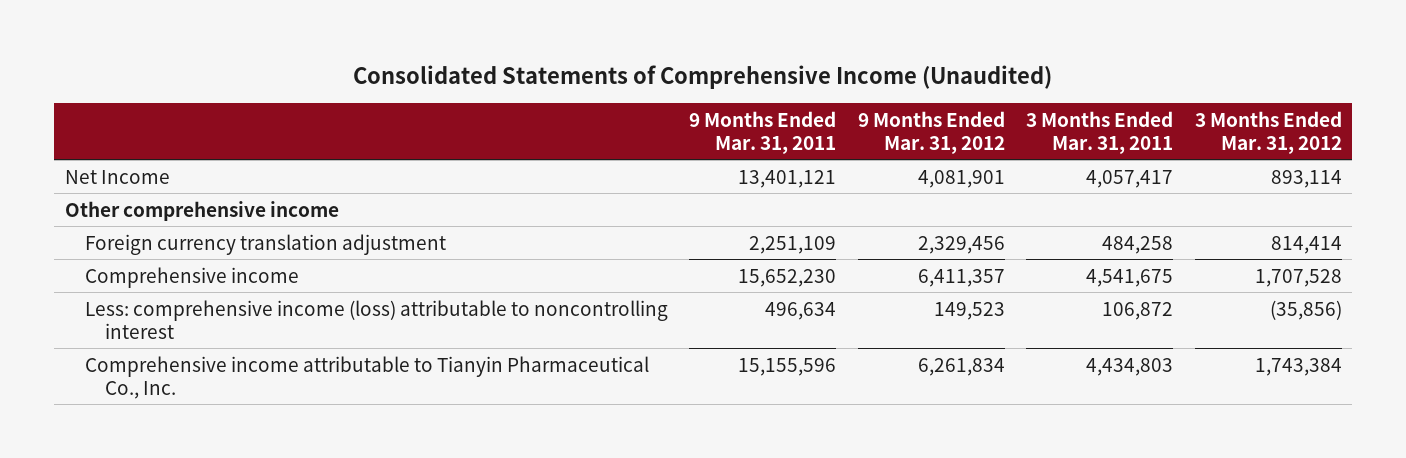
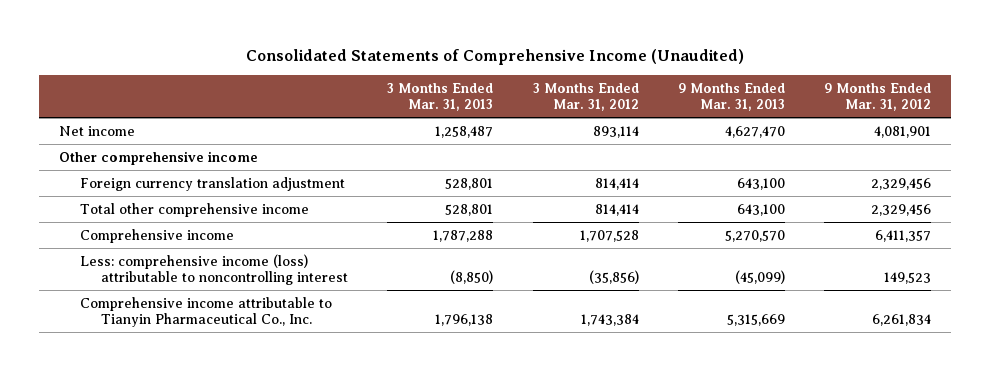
- | 9 Months Ended Mar. 31, 2011 | 9 Months Ended Mar. 31, 2012 | 3 Months Ended Mar. 31, 2011 | 3 Months Ended Mar. 31, 2012
+ | 3 Months Ended Mar. 31, 2013 | 3 Months Ended Mar. 31, 2012 | 9 Months Ended Mar. 31, 2013 | 9 Months Ended Mar. 31, 2012
- Net Income | 13,401,121 | 4,081,901 | 4,057,417 | 893,114
+ Net income | 1,258,487 | 893,114 | 4,627,470 | 4,081,901
+ Total other comprehensive income | 528,801 | 814,414 | 643,100 | 2,329,456

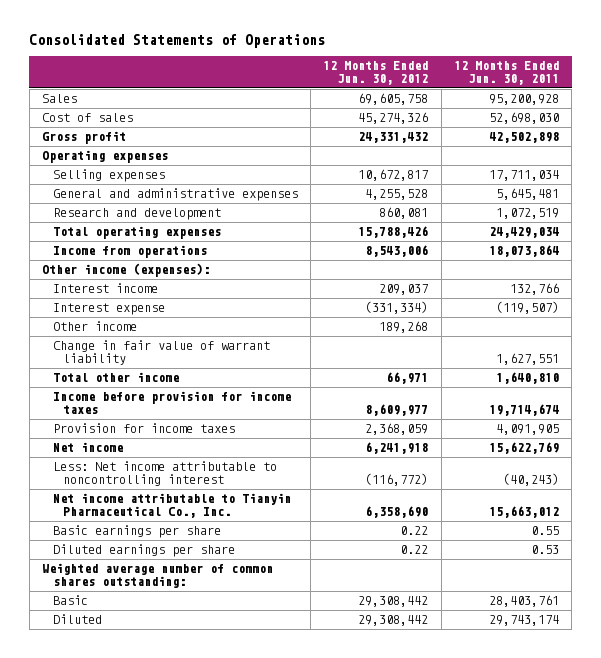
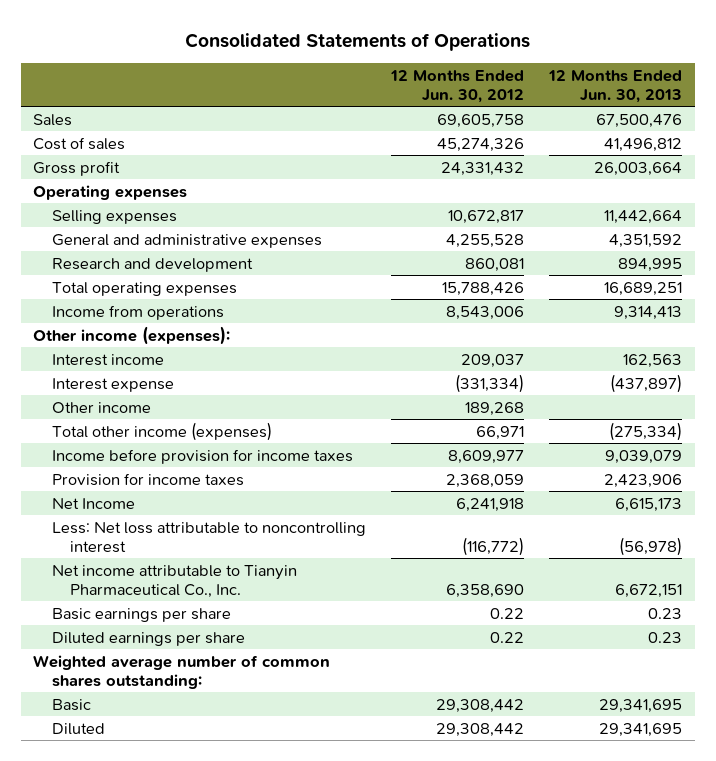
- | 12 Months Ended Jun. 30, 2012 | 12 Months Ended Jun. 30, 2011
+ | 12 Months Ended Jun. 30, 2012 | 12 Months Ended Jun. 30, 2013
- Change in fair value of warrant liability | | 1,627,551
- Total other income | 66,971 | 1,640,810
+ Total other income (expenses) | 66,971 | (275,334)
- Net income | 6,241,918 | 15,622,769
- Less: Net income attributable to noncontrolling interest | (116,772) | (40,243)
+ Net Income | 6,241,918 | 6,615,173
+ Less: Net loss attributable to noncontrolling interest | (116,772) | (56,978)

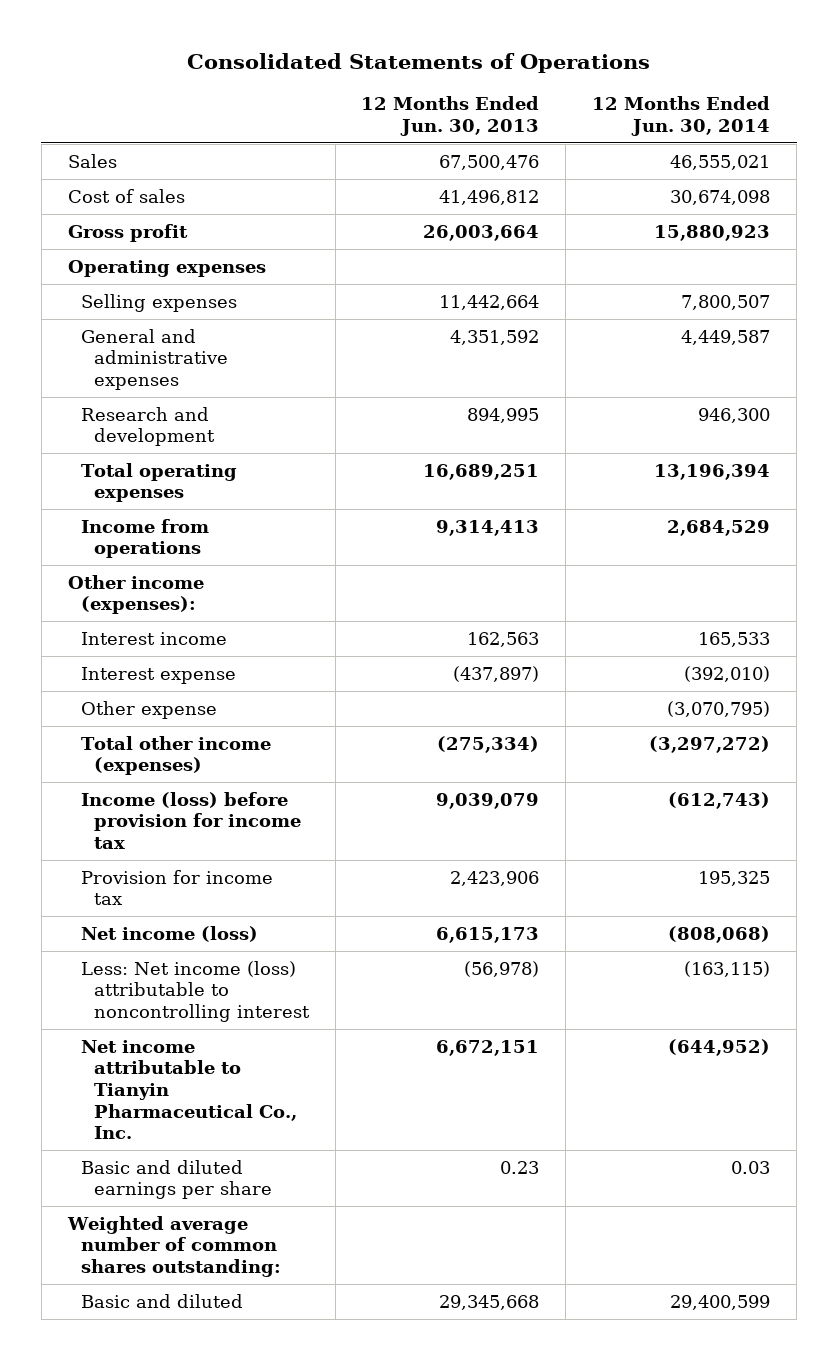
- | 12 Months Ended Jun. 30, 2012 | 12 Months Ended Jun. 30, 2013
+ | 12 Months Ended Jun. 30, 2013 | 12 Months Ended Jun. 30, 2014
- Other income | 189,268 |
+ Other expense | | (3,070,795)
- Income before provision for income taxes | 8,609,977 | 9,039,079
- Provision for income taxes | 2,368,059 | 2,423,906
- Net Income | 6,241,918 | 6,615,173
- Less: Net loss attributable to noncontrolling interest | (116,772) | (56,978)
+ Income (loss) before provision for income tax | 9,039,079 | (612,743)
+ Provision for income tax | 2,423,906 | 195,325
+ Net income (loss) | 6,615,173 | (808,068)
+ Less: Net income (loss) attributable to noncontrolling interest | (56,978) | (163,115)
- Basic earnings per share | 0.22 | 0.23
- Diluted earnings per share | 0.22 | 0.23
+ Basic and diluted earnings per share | 0.23 | 0.03
- Basic | 29,308,442 | 29,341,695
- Diluted | 29,308,442 | 29,341,695
+ Basic and diluted | 29,345,668 | 29,400,599

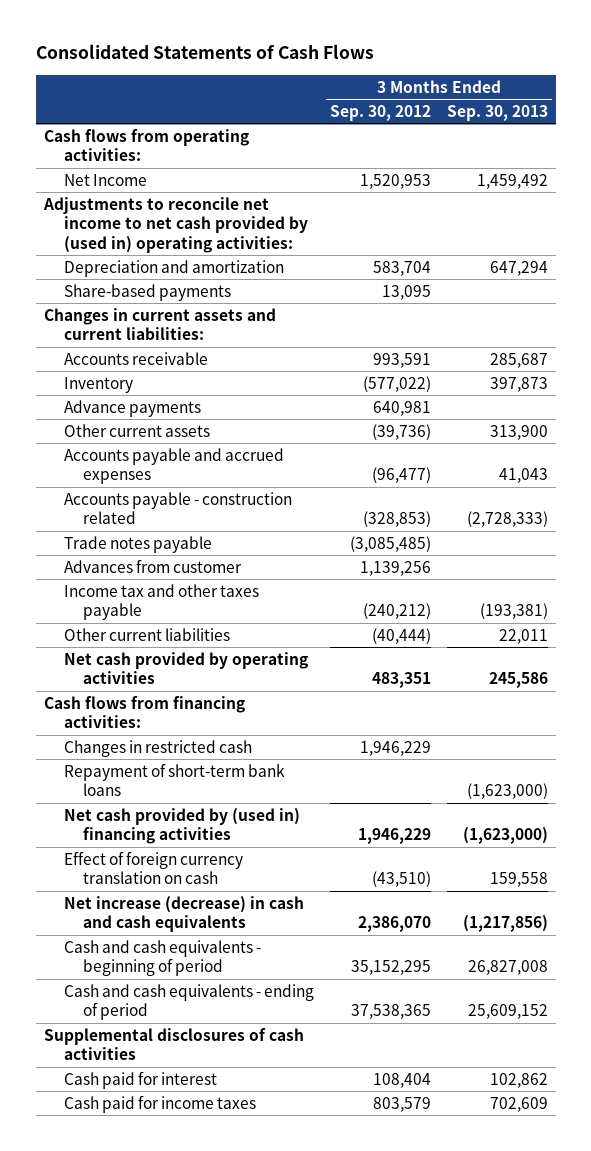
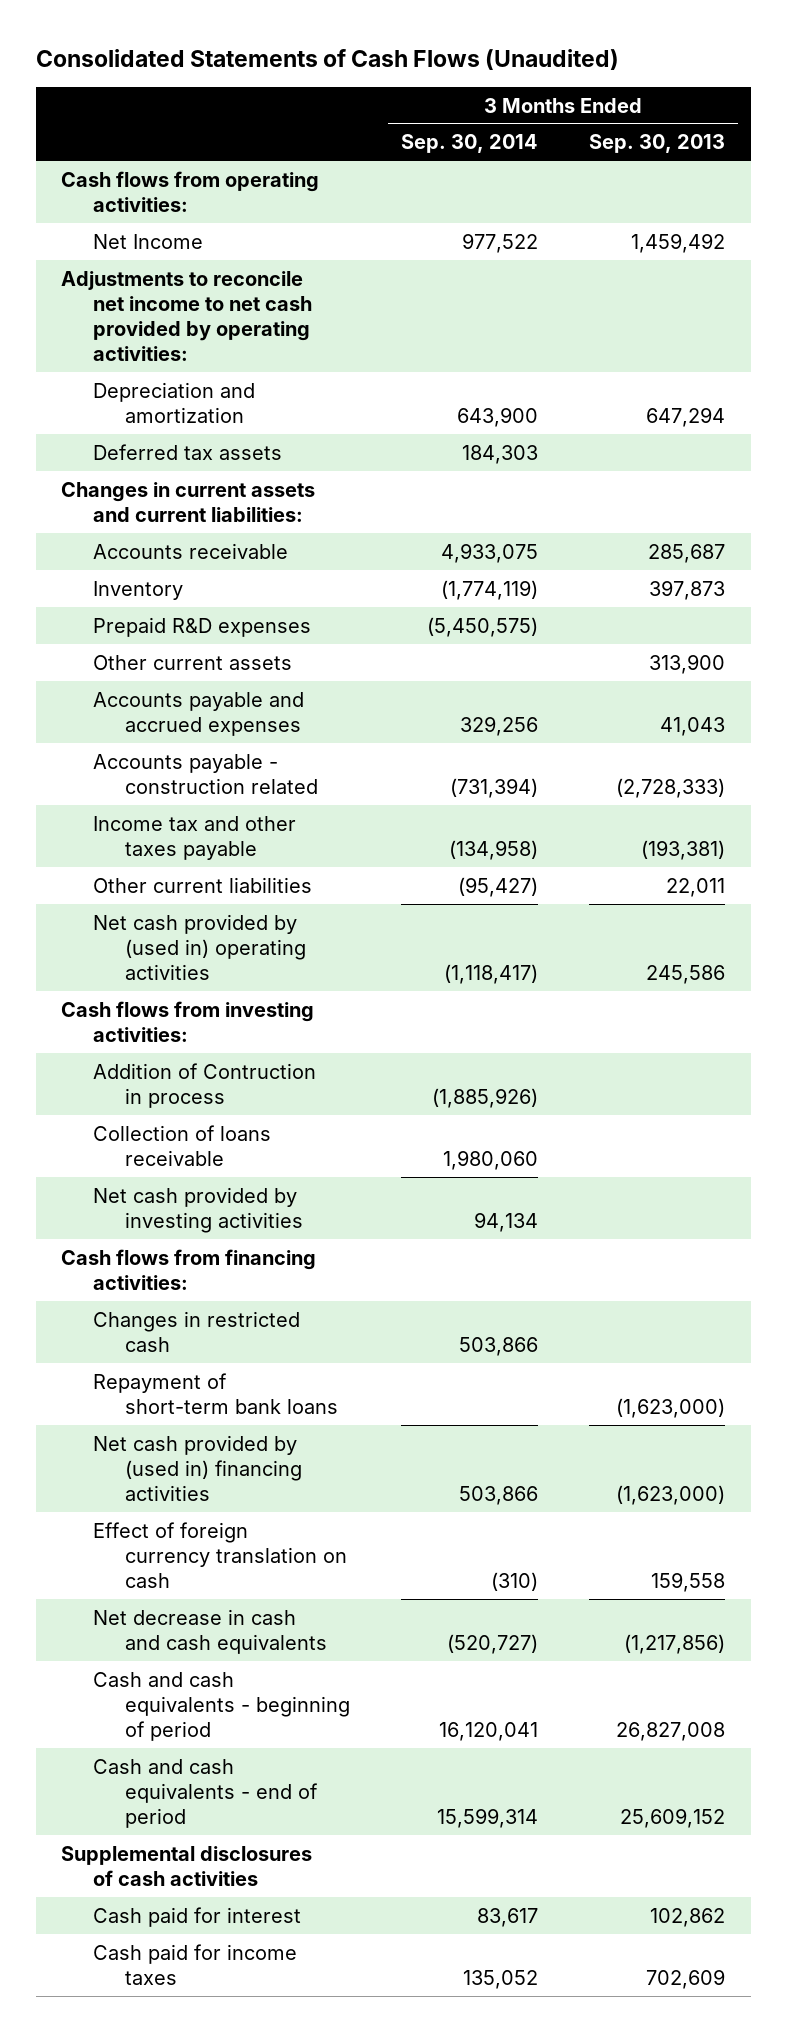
- Consolidated Statements of Cash Flows
+ Consolidated Statements of Cash Flows (Unaudited)
- | 3 Months Ended Sep. 30, 2012 | 3 Months Ended Sep. 30, 2013
+ | 3 Months Ended Sep. 30, 2014 | 3 Months Ended Sep. 30, 2013
- Adjustments to reconcile net income to net cash provided by (used in) operating activities:
+ Adjustments to reconcile net income to net cash provided by operating activities:
- Share-based payments | 13,095 |
+ Deferred tax assets | 184,303 |
- Advance payments | 640,981 |
+ Prepaid R&D expenses | (5,450,575) |
- Trade notes payable | (3,085,485) |
- Advances from customer | 1,139,256 |
- Net cash provided by operating activities | 483,351 | 245,586
+ Net cash provided by (used in) operating activities | (1,118,417) | 245,586
+ Cash flows from investing activities:
+ Addition of Contruction in process | (1,885,926) |
+ Collection of loans receivable | 1,980,060 |
+ Net cash provided by investing activities | 94,134 |
- Net increase (decrease) in cash and cash equivalents | 2,386,070 | (1,217,856)
+ Net decrease in cash and cash equivalents | (520,727) | (1,217,856)
- Cash and cash equivalents - ending of period | 37,538,365 | 25,609,152
+ Cash and cash equivalents - end of period | 15,599,314 | 25,609,152

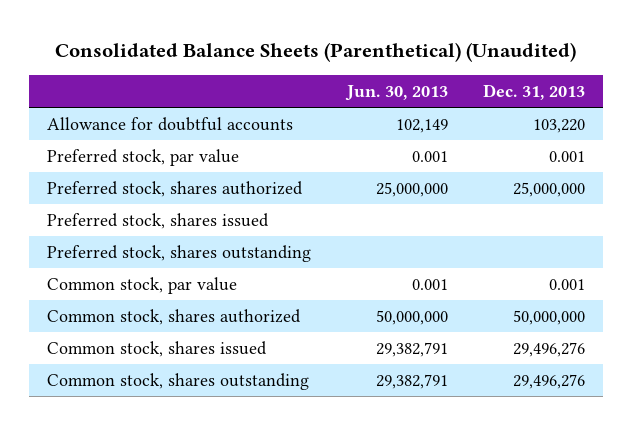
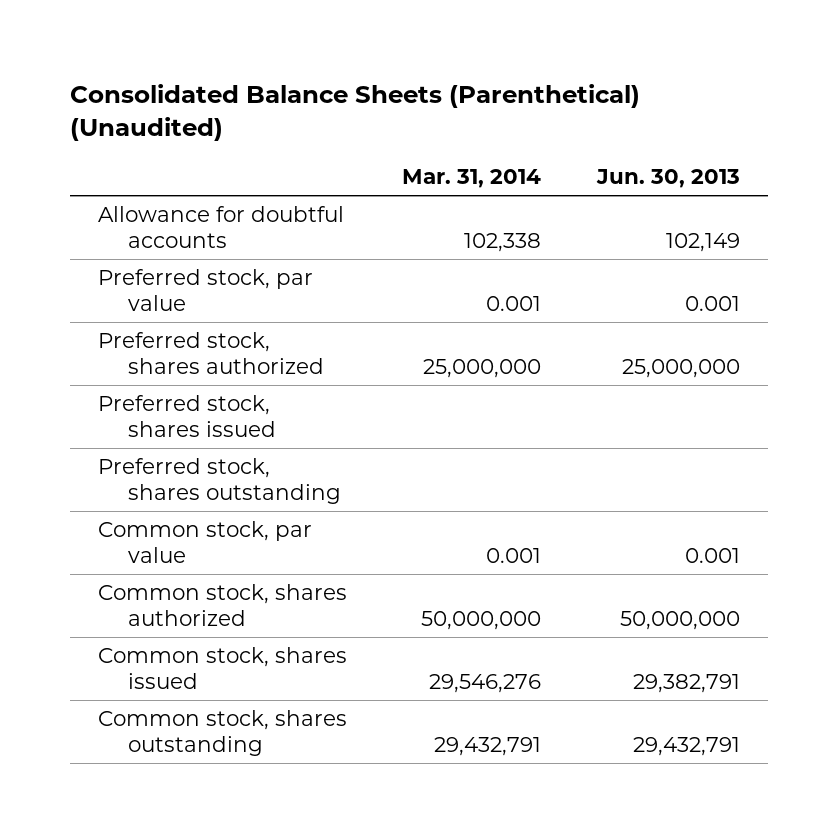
- | Jun. 30, 2013 | Dec. 31, 2013
+ | Mar. 31, 2014 | Jun. 30, 2013
- Common stock, shares outstanding | 29,382,791 | 29,496,276
+ Common stock, shares outstanding | 29,432,791 | 29,432,791

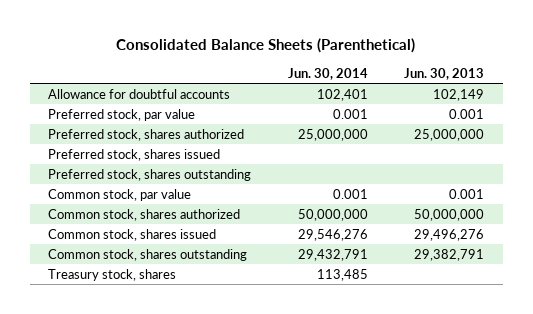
- Consolidated Balance Sheets (Parenthetical) (Unaudited)
+ Consolidated Balance Sheets (Parenthetical)
- | Mar. 31, 2014 | Jun. 30, 2013
+ | Jun. 30, 2014 | Jun. 30, 2013
- Common stock, shares issued | 29,546,276 | 29,382,791
- Common stock, shares outstanding | 29,432,791 | 29,432,791
+ Common stock, shares issued | 29,546,276 | 29,496,276
+ Common stock, shares outstanding | 29,432,791 | 29,382,791
+ Treasury stock, shares | 113,485 |

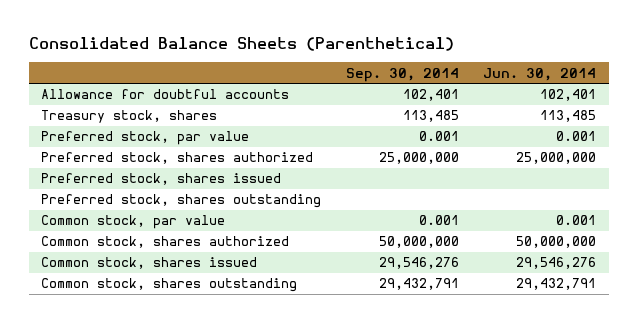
- | Jun. 30, 2014 | Jun. 30, 2013
+ | Sep. 30, 2014 | Jun. 30, 2014
moved up: Treasury stock, shares | 113,485 | 113,485

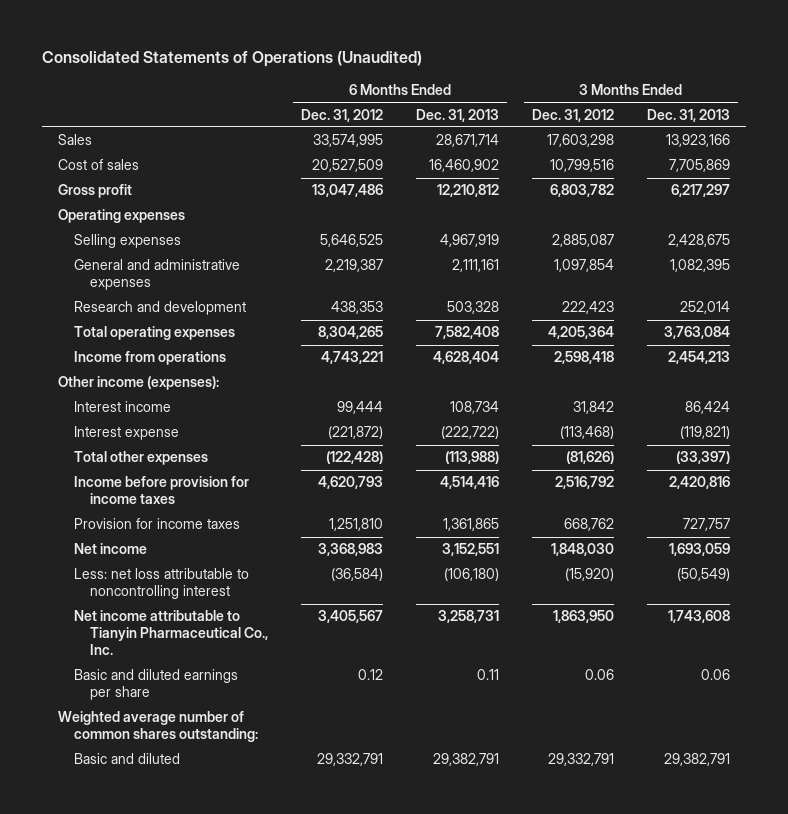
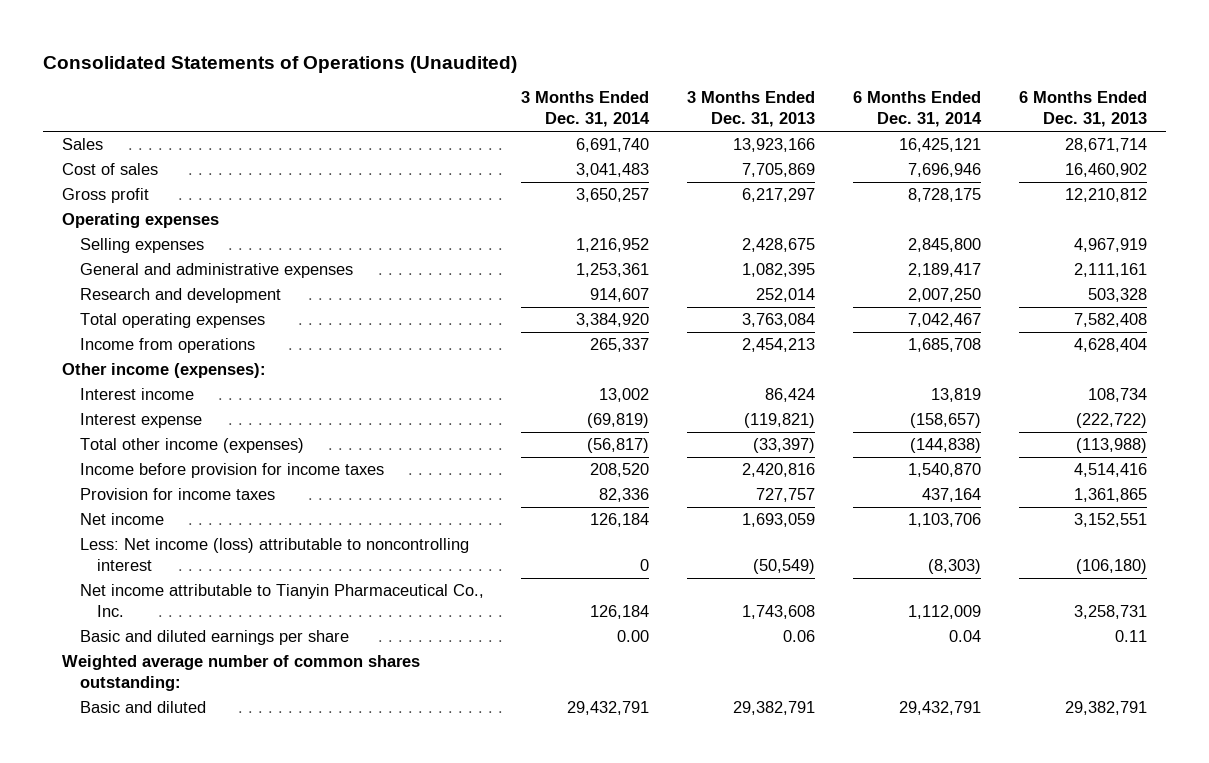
- | 6 Months Ended Dec. 31, 2012 | 6 Months Ended Dec. 31, 2013 | 3 Months Ended Dec. 31, 2012 | 3 Months Ended Dec. 31, 2013
+ | 3 Months Ended Dec. 31, 2014 | 3 Months Ended Dec. 31, 2013 | 6 Months Ended Dec. 31, 2014 | 6 Months Ended Dec. 31, 2013
- Total other expenses | (122,428) | (113,988) | (81,626) | (33,397)
+ Total other income (expenses) | (56,817) | (33,397) | (144,838) | (113,988)
- Less: net loss attributable to noncontrolling interest | (36,584) | (106,180) | (15,920) | (50,549)
+ Less: Net income (loss) attributable to noncontrolling interest | 0 | (50,549) | (8,303) | (106,180)

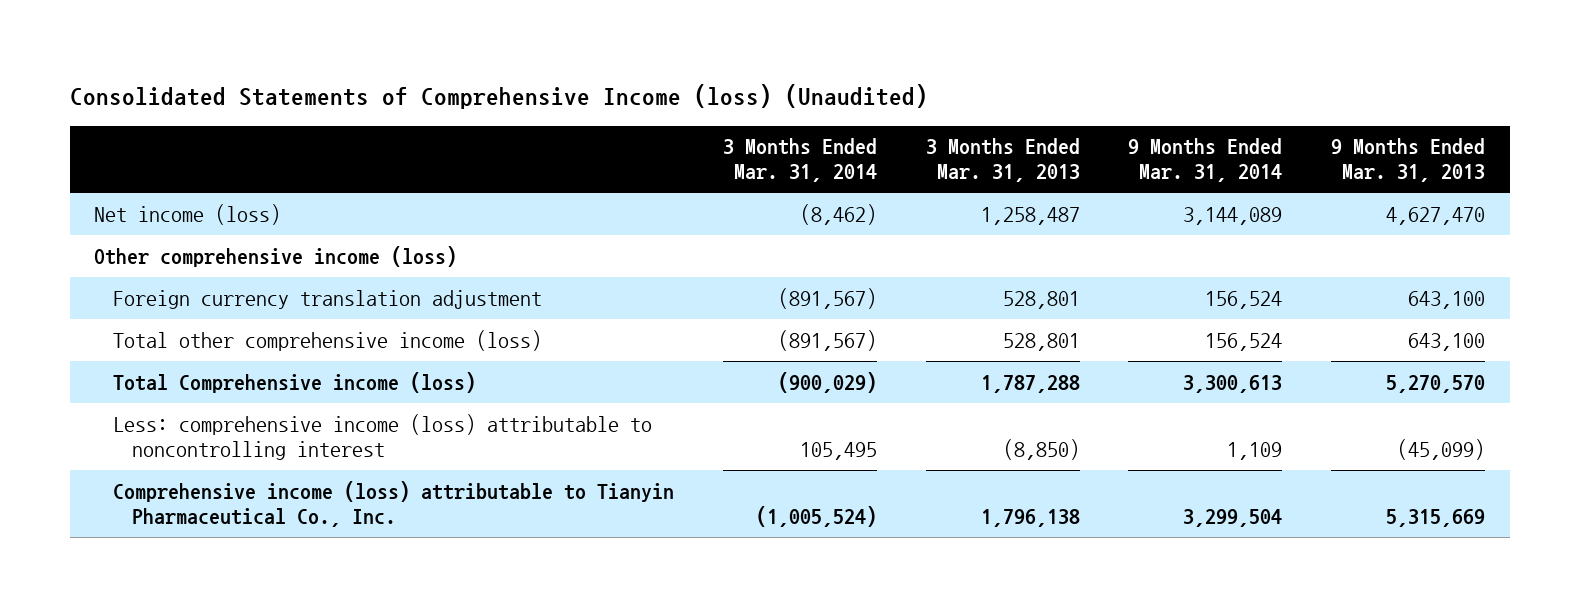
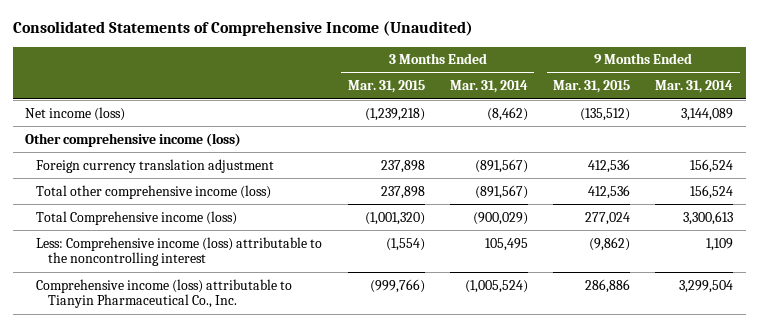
- Consolidated Statements of Comprehensive Income (loss) (Unaudited)
+ Consolidated Statements of Comprehensive Income (Unaudited)
- | 3 Months Ended Mar. 31, 2014 | 3 Months Ended Mar. 31, 2013 | 9 Months Ended Mar. 31, 2014 | 9 Months Ended Mar. 31, 2013
+ | 3 Months Ended Mar. 31, 2015 | 3 Months Ended Mar. 31, 2014 | 9 Months Ended Mar. 31, 2015 | 9 Months Ended Mar. 31, 2014
- Less: comprehensive income (loss) attributable to noncontrolling interest | 105,495 | (8,850) | 1,109 | (45,099)
+ Less: Comprehensive income (loss) attributable to the noncontrolling interest | (1,554) | 105,495 | (9,862) | 1,109

